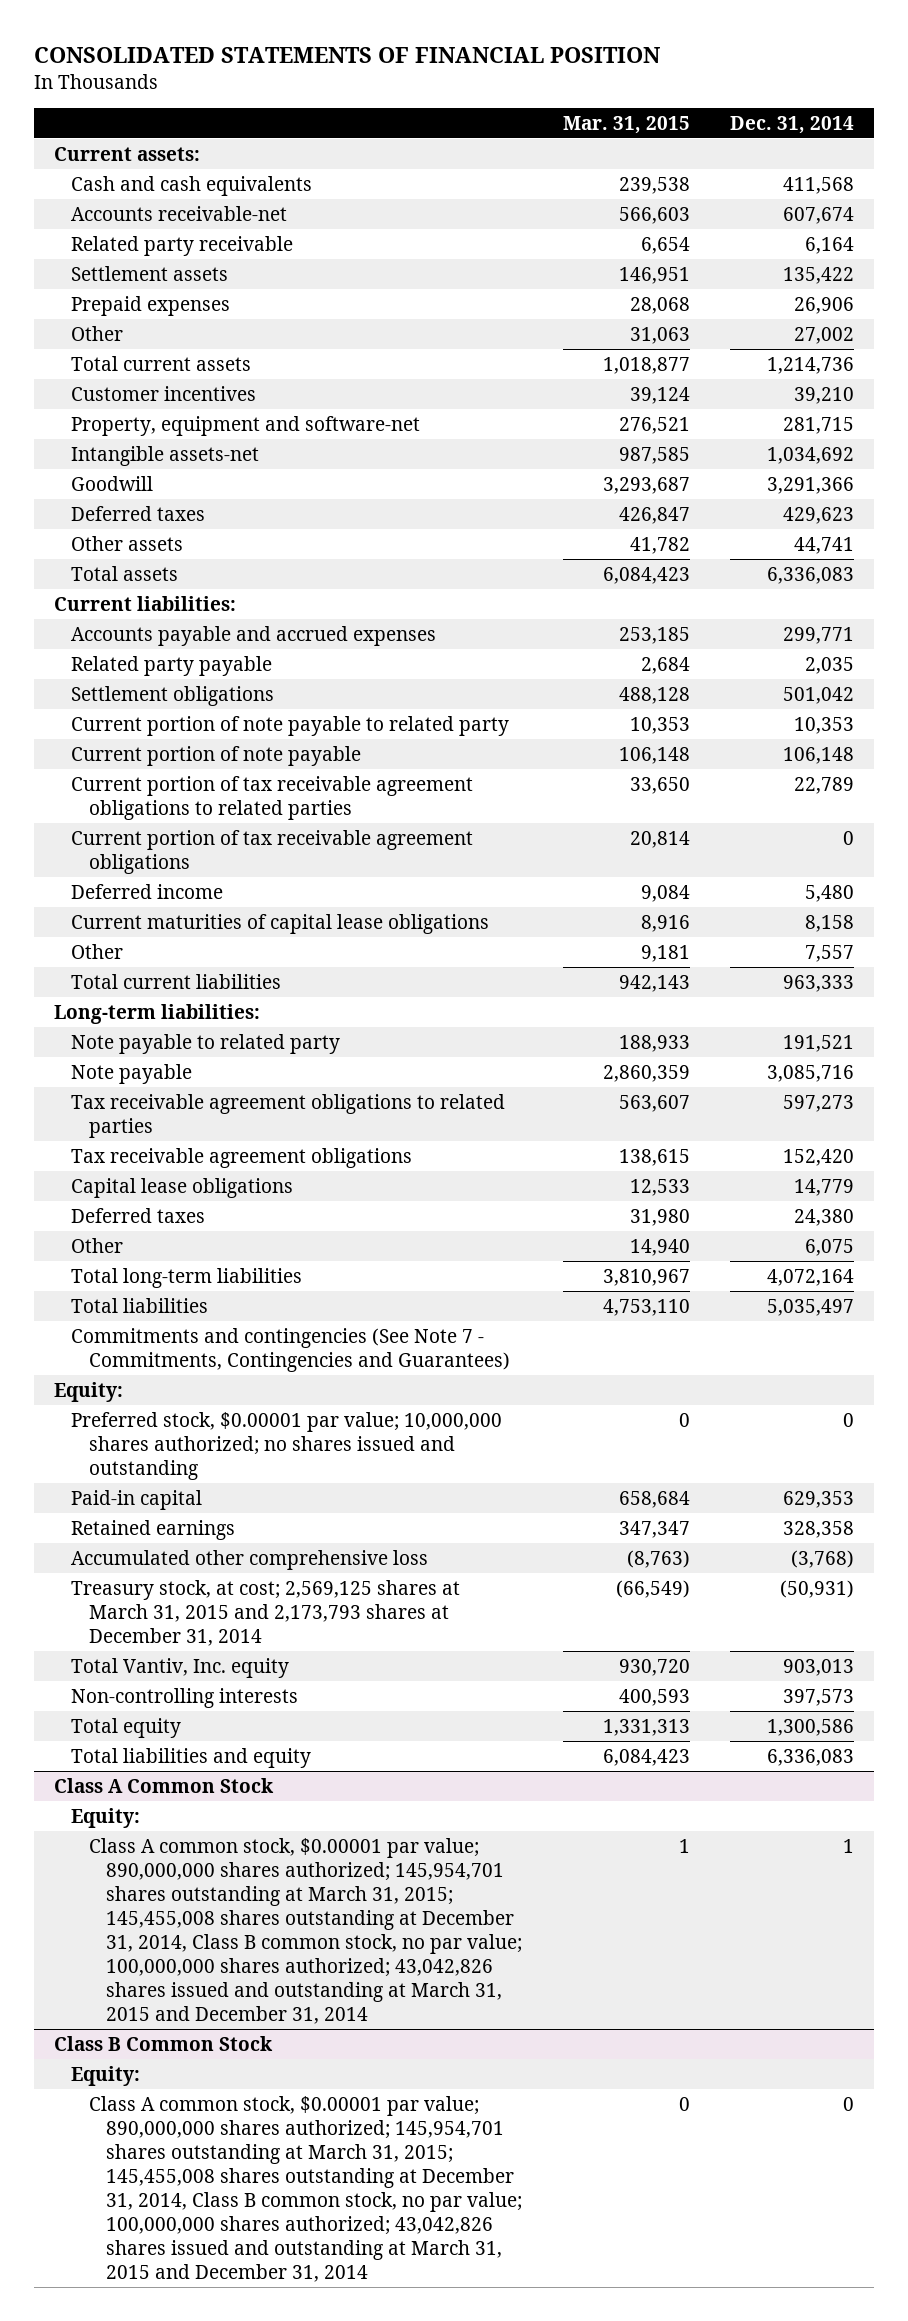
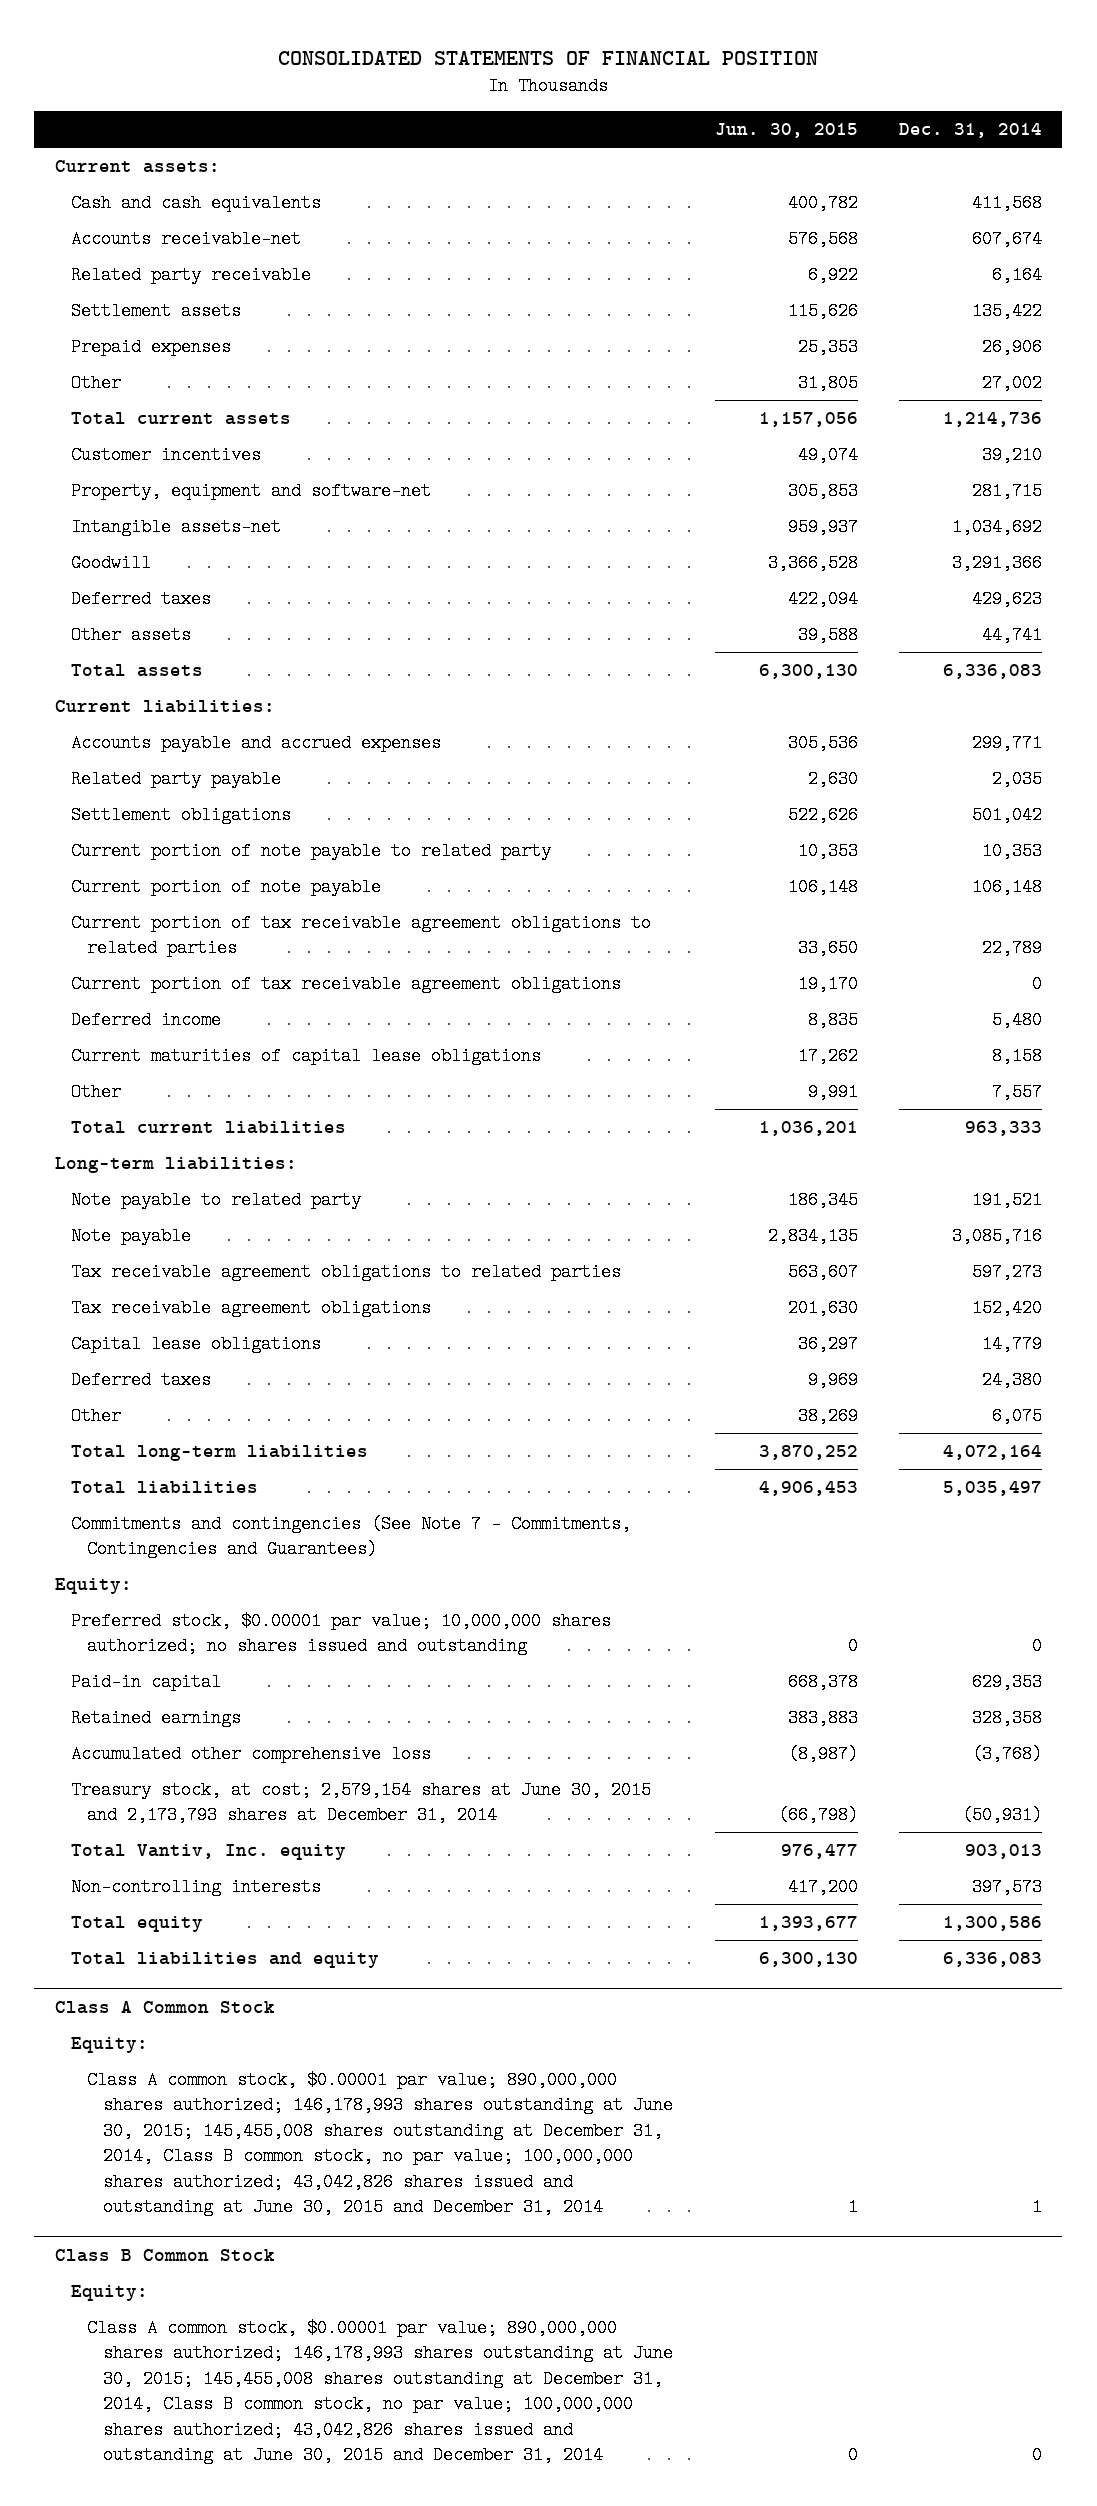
- | Mar. 31, 2015 | Dec. 31, 2014
+ | Jun. 30, 2015 | Dec. 31, 2014
- Treasury stock, at cost; 2,569,125 shares at March 31, 2015 and 2,173,793 shares at December 31, 2014 | (66,549) | (50,931)
+ Treasury stock, at cost; 2,579,154 shares at June 30, 2015 and 2,173,793 shares at December 31, 2014 | (66,798) | (50,931)
@ Class A Common Stock
- Class A common stock, $0.00001 par value; 890,000,000 shares authorized; 145,954,701 shares outstanding at March 31, 2015; 145,455,008 shares outstanding at December 31, 2014, Class B common stock, no par value; 100,000,000 shares authorized; 43,042,826 shares issued and outstanding at March 31, 2015 and December 31, 2014 | 1 | 1
+ Class A common stock, $0.00001 par value; 890,000,000 shares authorized; 146,178,993 shares outstanding at June 30, 2015; 145,455,008 shares outstanding at December 31, 2014, Class B common stock, no par value; 100,000,000 shares authorized; 43,042,826 shares issued and outstanding at June 30, 2015 and December 31, 2014 | 1 | 1
@ Class B Common Stock
- Class A common stock, $0.00001 par value; 890,000,000 shares authorized; 145,954,701 shares outstanding at March 31, 2015; 145,455,008 shares outstanding at December 31, 2014, Class B common stock, no par value; 100,000,000 shares authorized; 43,042,826 shares issued and outstanding at March 31, 2015 and December 31, 2014 | 0 | 0
+ Class A common stock, $0.00001 par value; 890,000,000 shares authorized; 146,178,993 shares outstanding at June 30, 2015; 145,455,008 shares outstanding at December 31, 2014, Class B common stock, no par value; 100,000,000 shares authorized; 43,042,826 shares issued and outstanding at June 30, 2015 and December 31, 2014 | 0 | 0

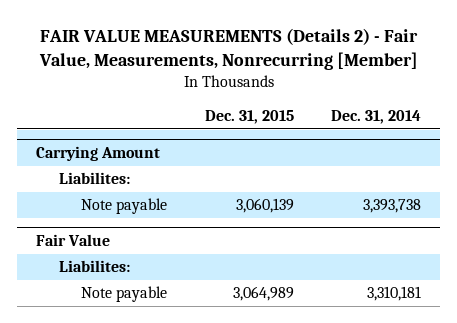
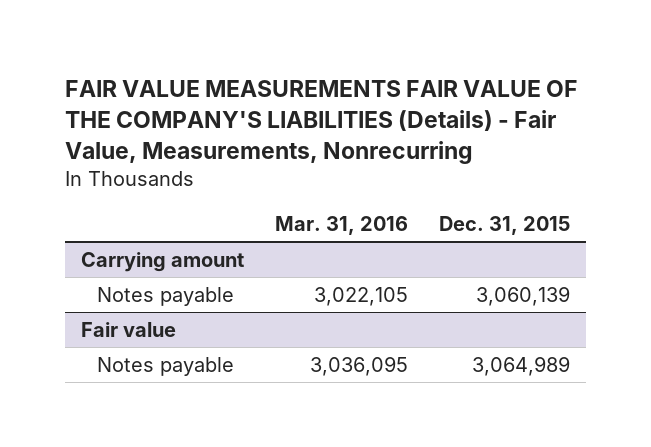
- FAIR VALUE MEASUREMENTS (Details 2) - Fair Value, Measurements, Nonrecurring [Member]
+ FAIR VALUE MEASUREMENTS FAIR VALUE OF THE COMPANY'S LIABILITIES (Details) - Fair Value, Measurements, Nonrecurring
- | Dec. 31, 2015 | Dec. 31, 2014
+ | Mar. 31, 2016 | Dec. 31, 2015
- Carrying Amount
- Liabilites:
- Note payable | 3,060,139 | 3,393,738
- Fair Value
- Liabilites:
- Note payable | 3,064,989 | 3,310,181
+ Carrying amount
+ Notes payable | 3,022,105 | 3,060,139
+ Fair value
+ Notes payable | 3,036,095 | 3,064,989

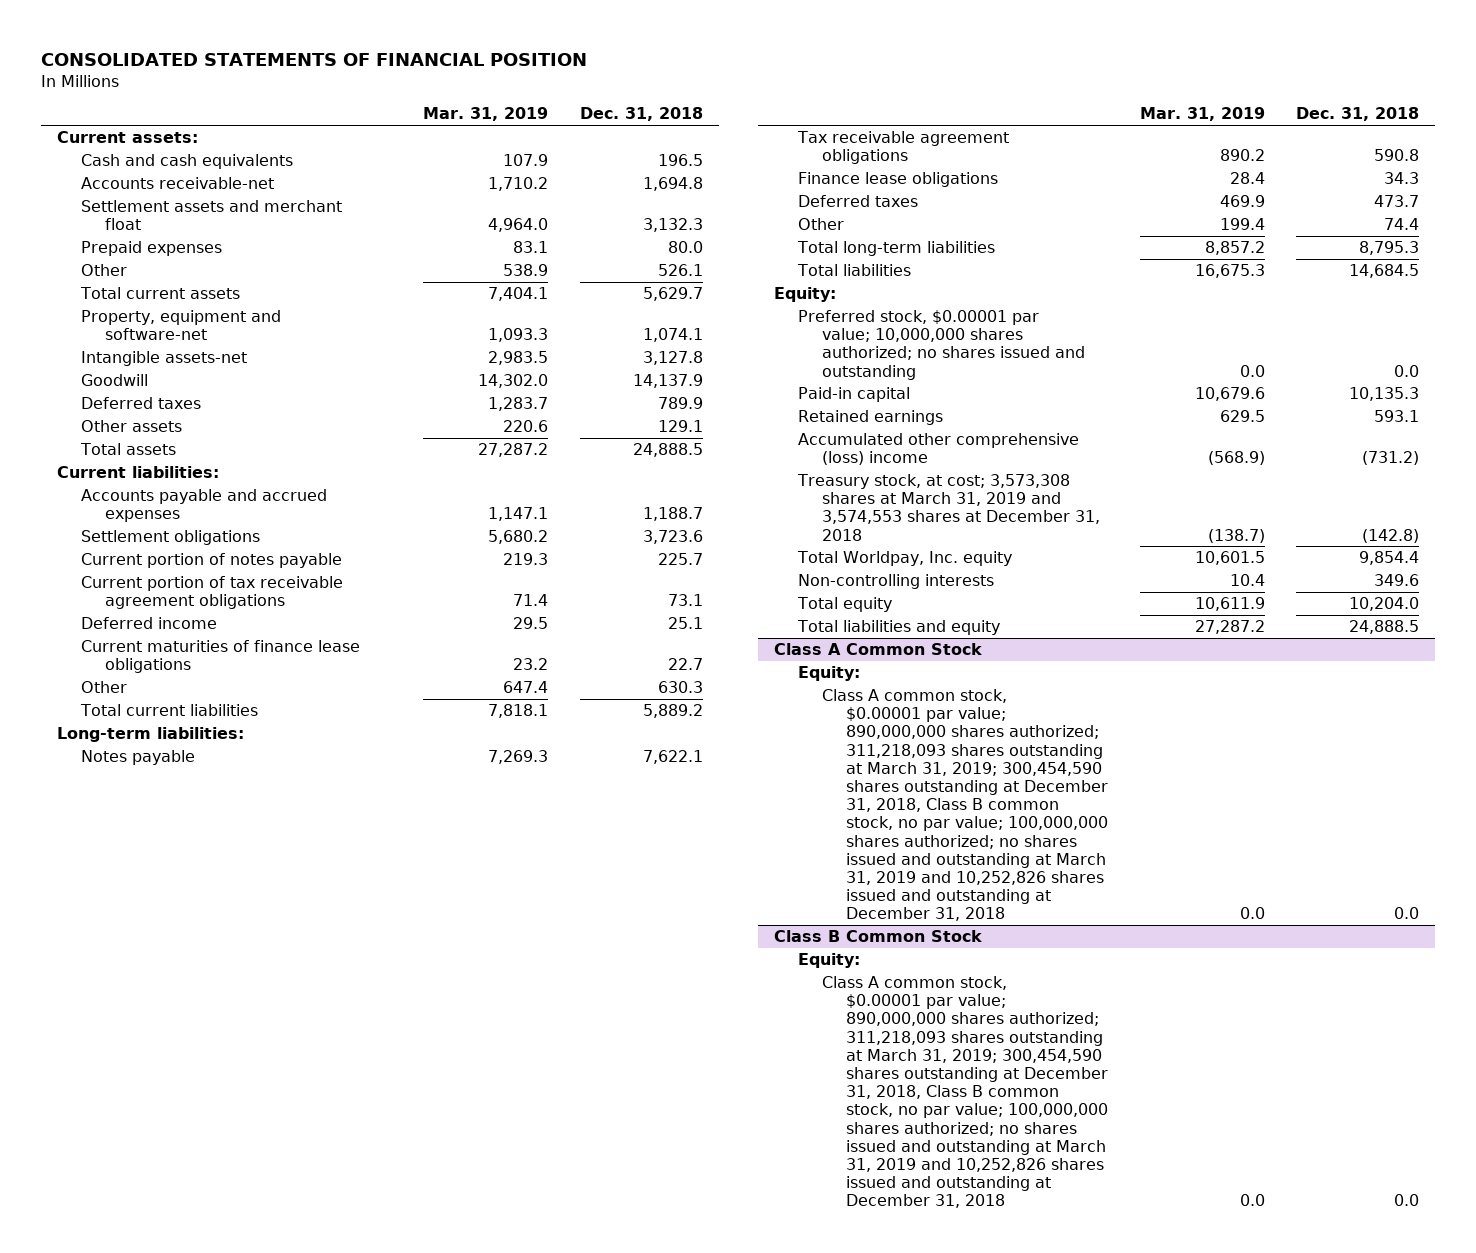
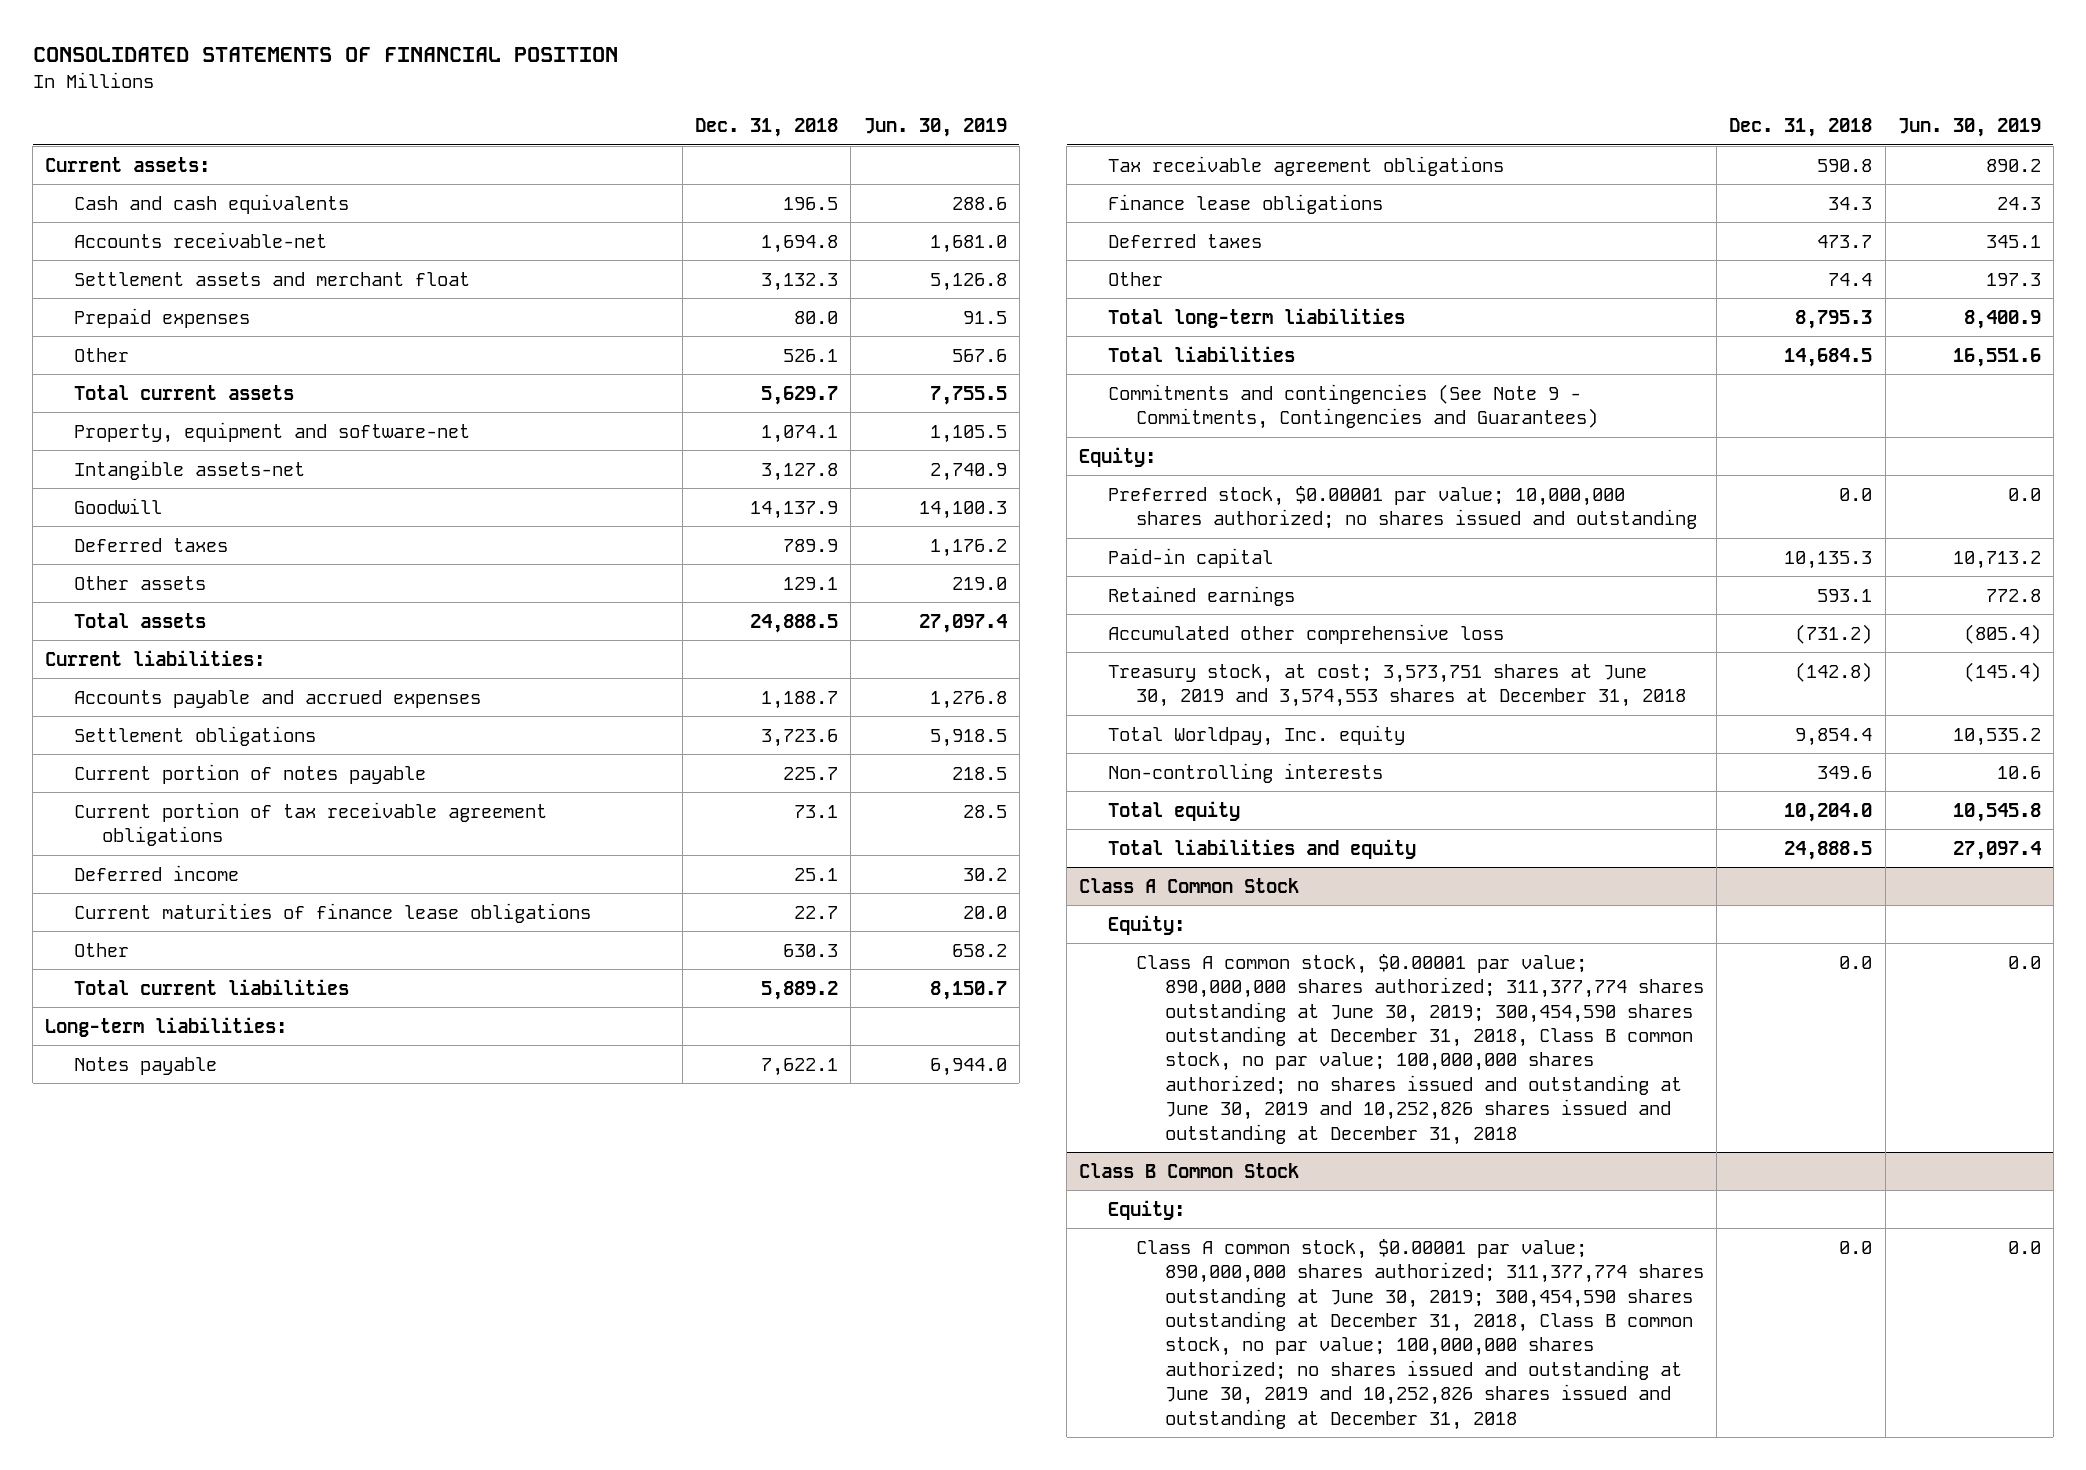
- | Mar. 31, 2019 | Dec. 31, 2018
+ | Dec. 31, 2018 | Jun. 30, 2019
+ Commitments and contingencies (See Note 9 - Commitments, Contingencies and Guarantees)
- Accumulated other comprehensive (loss) income | (568.9) | (731.2)
- Treasury stock, at cost; 3,573,308 shares at March 31, 2019 and 3,574,553 shares at December 31, 2018 | (138.7) | (142.8)
+ Accumulated other comprehensive loss | (731.2) | (805.4)
+ Treasury stock, at cost; 3,573,751 shares at June 30, 2019 and 3,574,553 shares at December 31, 2018 | (142.8) | (145.4)
@ Class A Common Stock
- Class A common stock, $0.00001 par value; 890,000,000 shares authorized; 311,218,093 shares outstanding at March 31, 2019; 300,454,590 shares outstanding at December 31, 2018, Class B common stock, no par value; 100,000,000 shares authorized; no shares issued and outstanding at March 31, 2019 and 10,252,826 shares issued and outstanding at December 31, 2018 | 0.0 | 0.0
+ Class A common stock, $0.00001 par value; 890,000,000 shares authorized; 311,377,774 shares outstanding at June 30, 2019; 300,454,590 shares outstanding at December 31, 2018, Class B common stock, no par value; 100,000,000 shares authorized; no shares issued and outstanding at June 30, 2019 and 10,252,826 shares issued and outstanding at December 31, 2018 | 0.0 | 0.0
@ Class B Common Stock
- Class A common stock, $0.00001 par value; 890,000,000 shares authorized; 311,218,093 shares outstanding at March 31, 2019; 300,454,590 shares outstanding at December 31, 2018, Class B common stock, no par value; 100,000,000 shares authorized; no shares issued and outstanding at March 31, 2019 and 10,252,826 shares issued and outstanding at December 31, 2018 | 0.0 | 0.0
+ Class A common stock, $0.00001 par value; 890,000,000 shares authorized; 311,377,774 shares outstanding at June 30, 2019; 300,454,590 shares outstanding at December 31, 2018, Class B common stock, no par value; 100,000,000 shares authorized; no shares issued and outstanding at June 30, 2019 and 10,252,826 shares issued and outstanding at December 31, 2018 | 0.0 | 0.0

